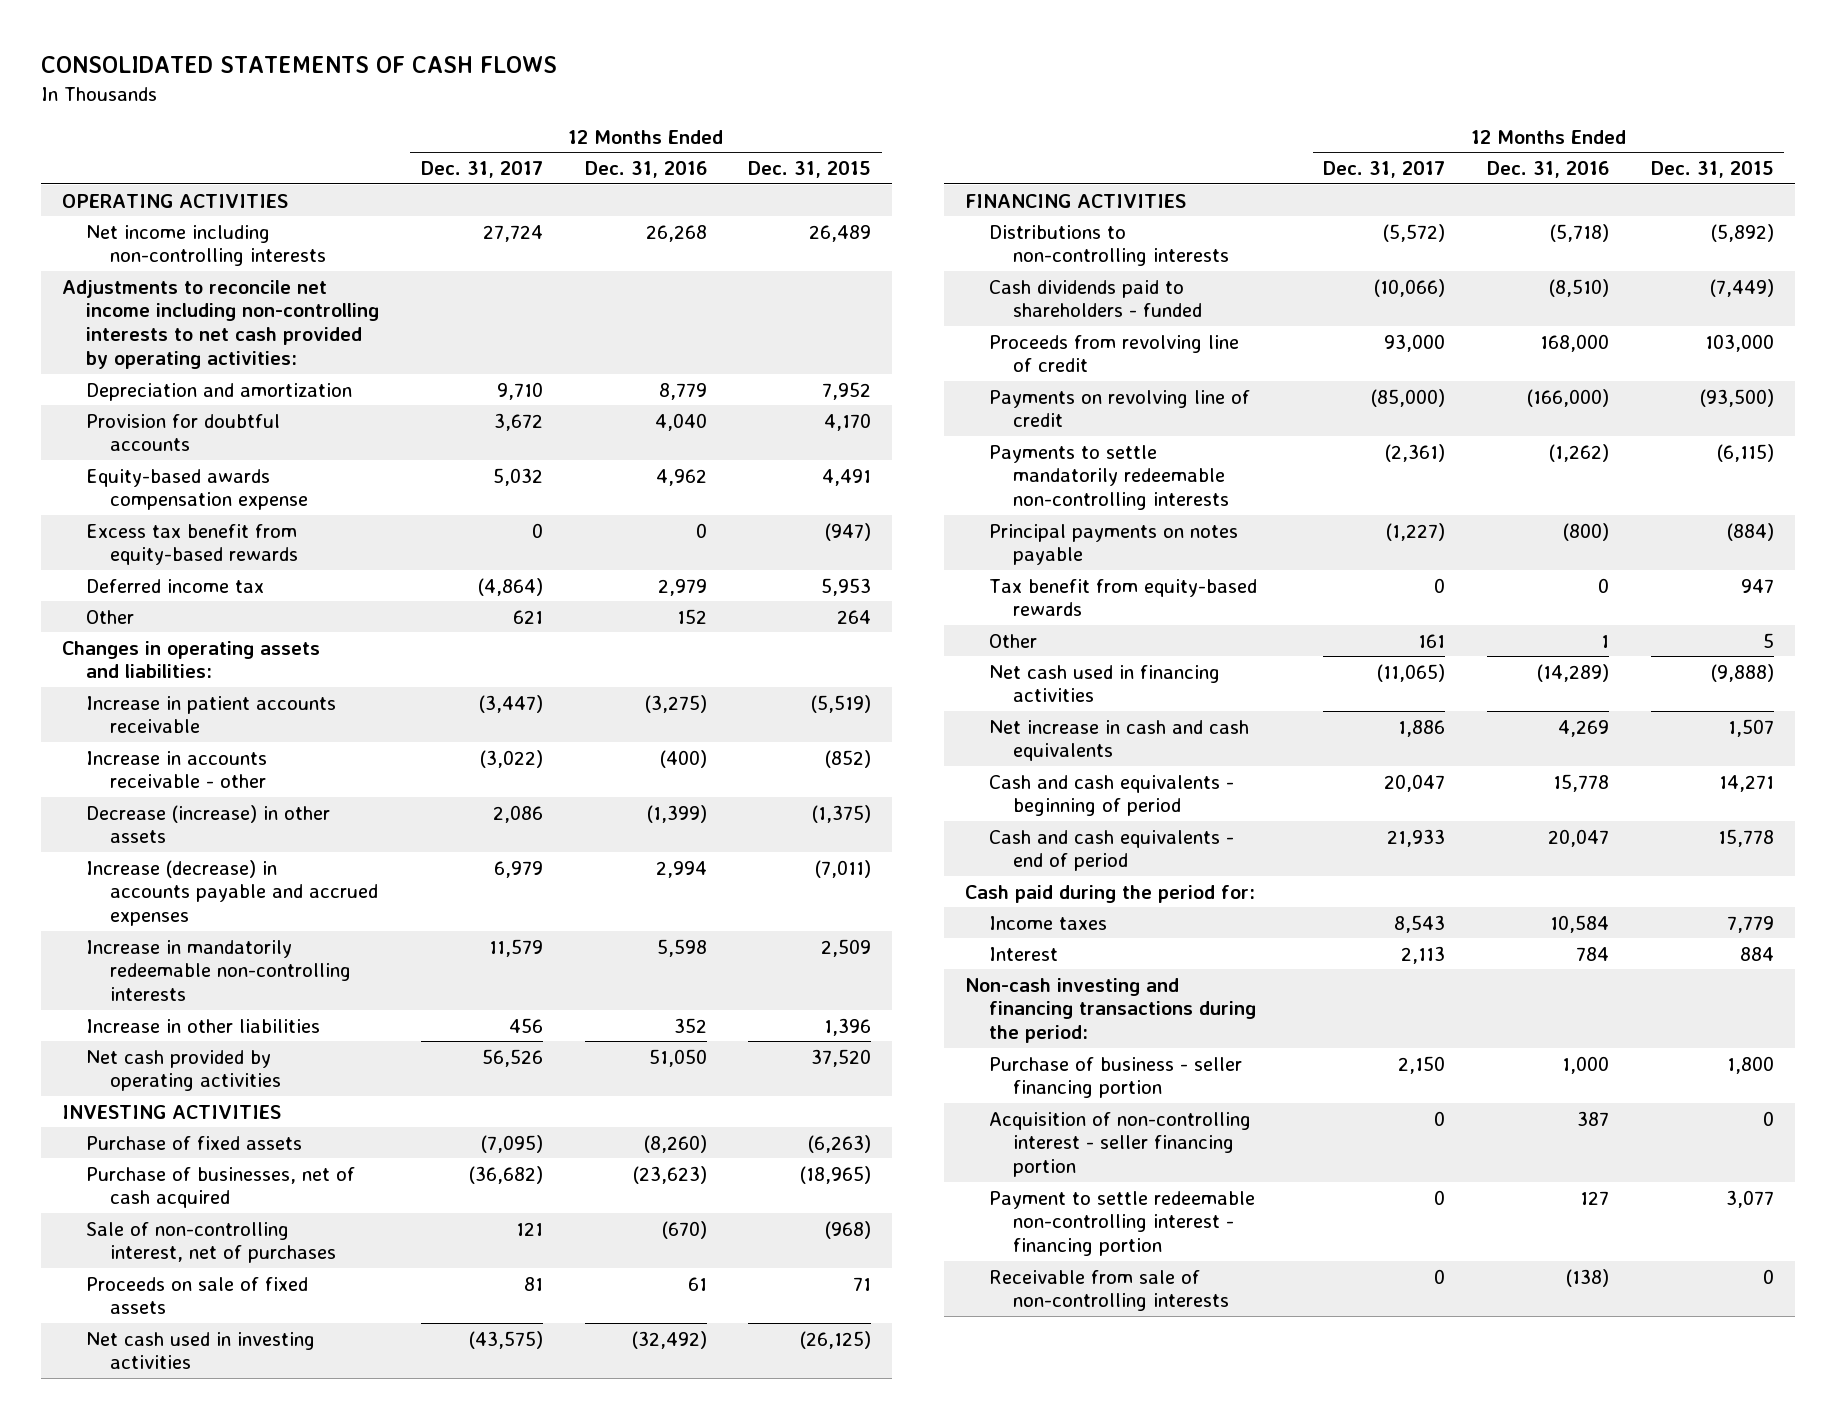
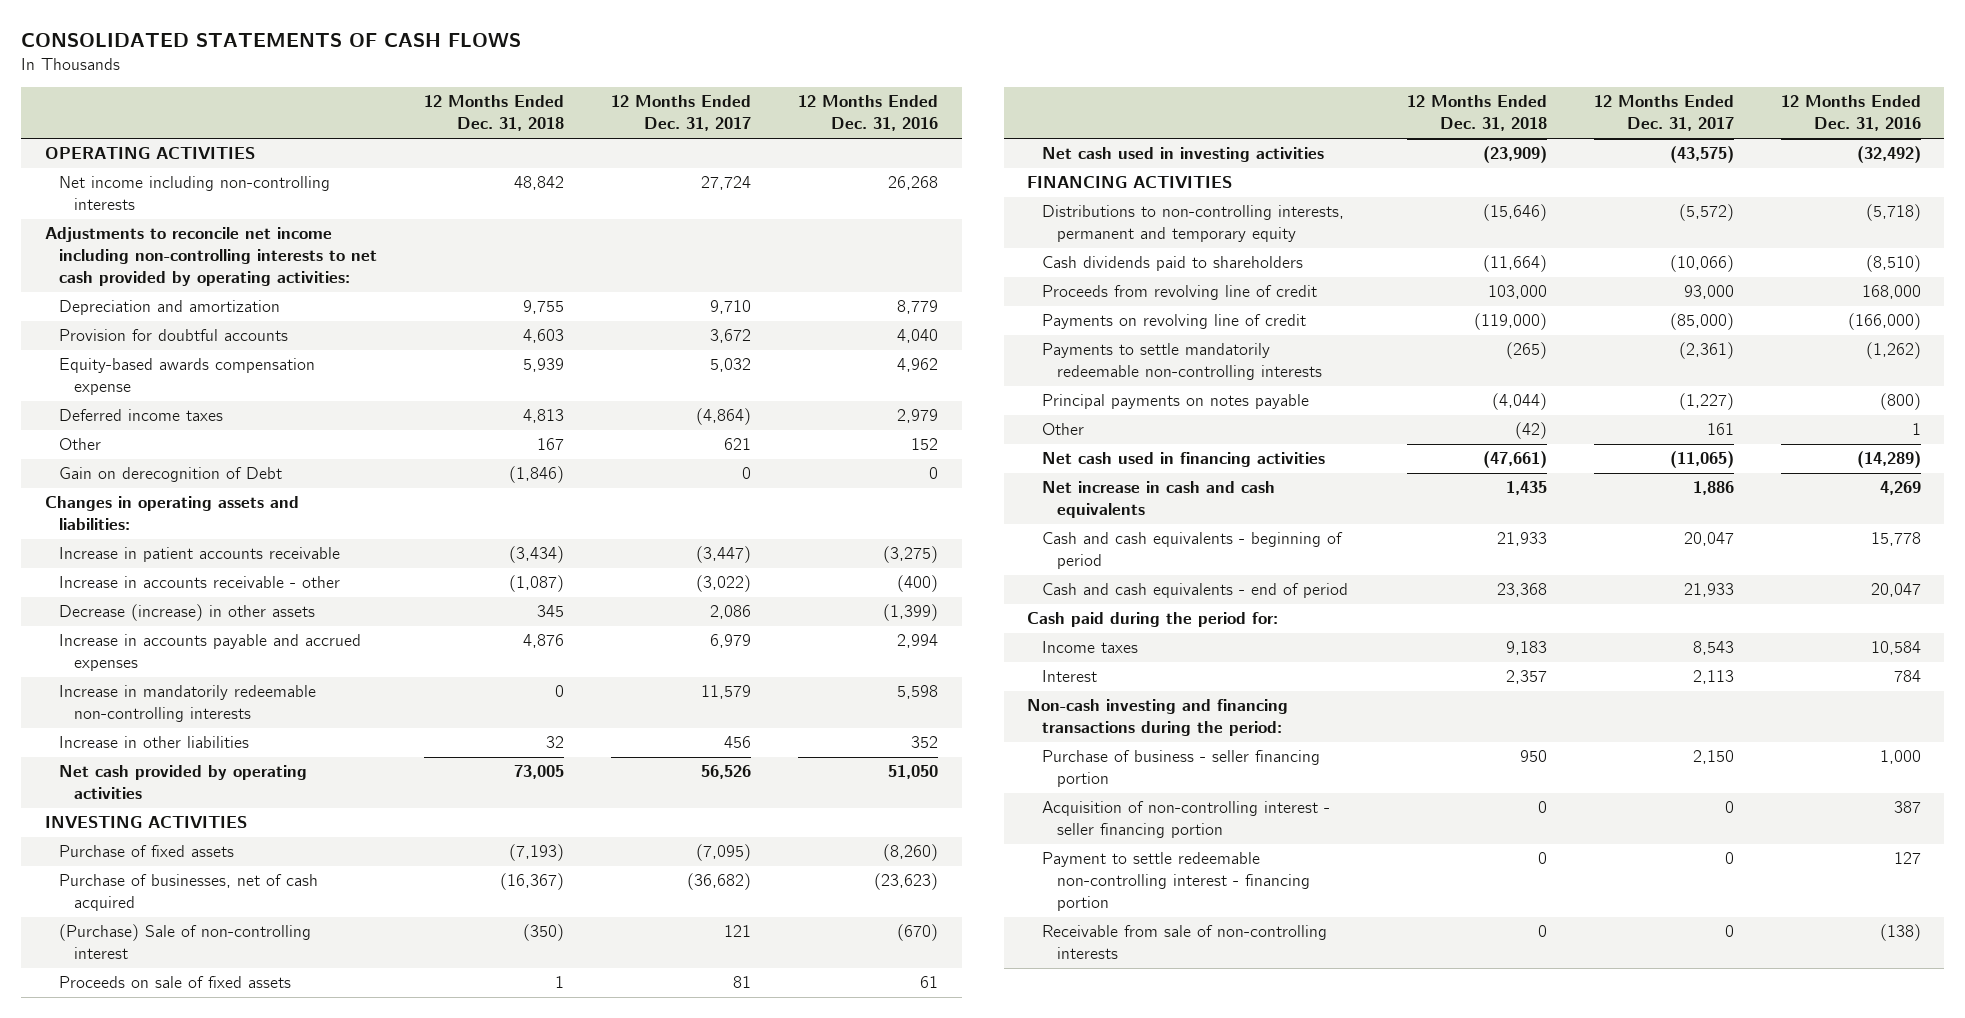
- | 12 Months Ended Dec. 31, 2017 | 12 Months Ended Dec. 31, 2016 | 12 Months Ended Dec. 31, 2015
+ | 12 Months Ended Dec. 31, 2018 | 12 Months Ended Dec. 31, 2017 | 12 Months Ended Dec. 31, 2016
- Excess tax benefit from equity-based rewards | 0 | 0 | (947)
- Deferred income tax | (4,864) | 2,979 | 5,953
+ Deferred income taxes | 4,813 | (4,864) | 2,979
+ Gain on derecognition of Debt | (1,846) | 0 | 0
- Increase (decrease) in accounts payable and accrued expenses | 6,979 | 2,994 | (7,011)
+ Increase in accounts payable and accrued expenses | 4,876 | 6,979 | 2,994
- Sale of non-controlling interest, net of purchases | 121 | (670) | (968)
+ (Purchase) Sale of non-controlling interest | (350) | 121 | (670)
- Distributions to non-controlling interests | (5,572) | (5,718) | (5,892)
- Cash dividends paid to shareholders - funded | (10,066) | (8,510) | (7,449)
+ Distributions to non-controlling interests, permanent and temporary equity | (15,646) | (5,572) | (5,718)
+ Cash dividends paid to shareholders | (11,664) | (10,066) | (8,510)
- Tax benefit from equity-based rewards | 0 | 0 | 947

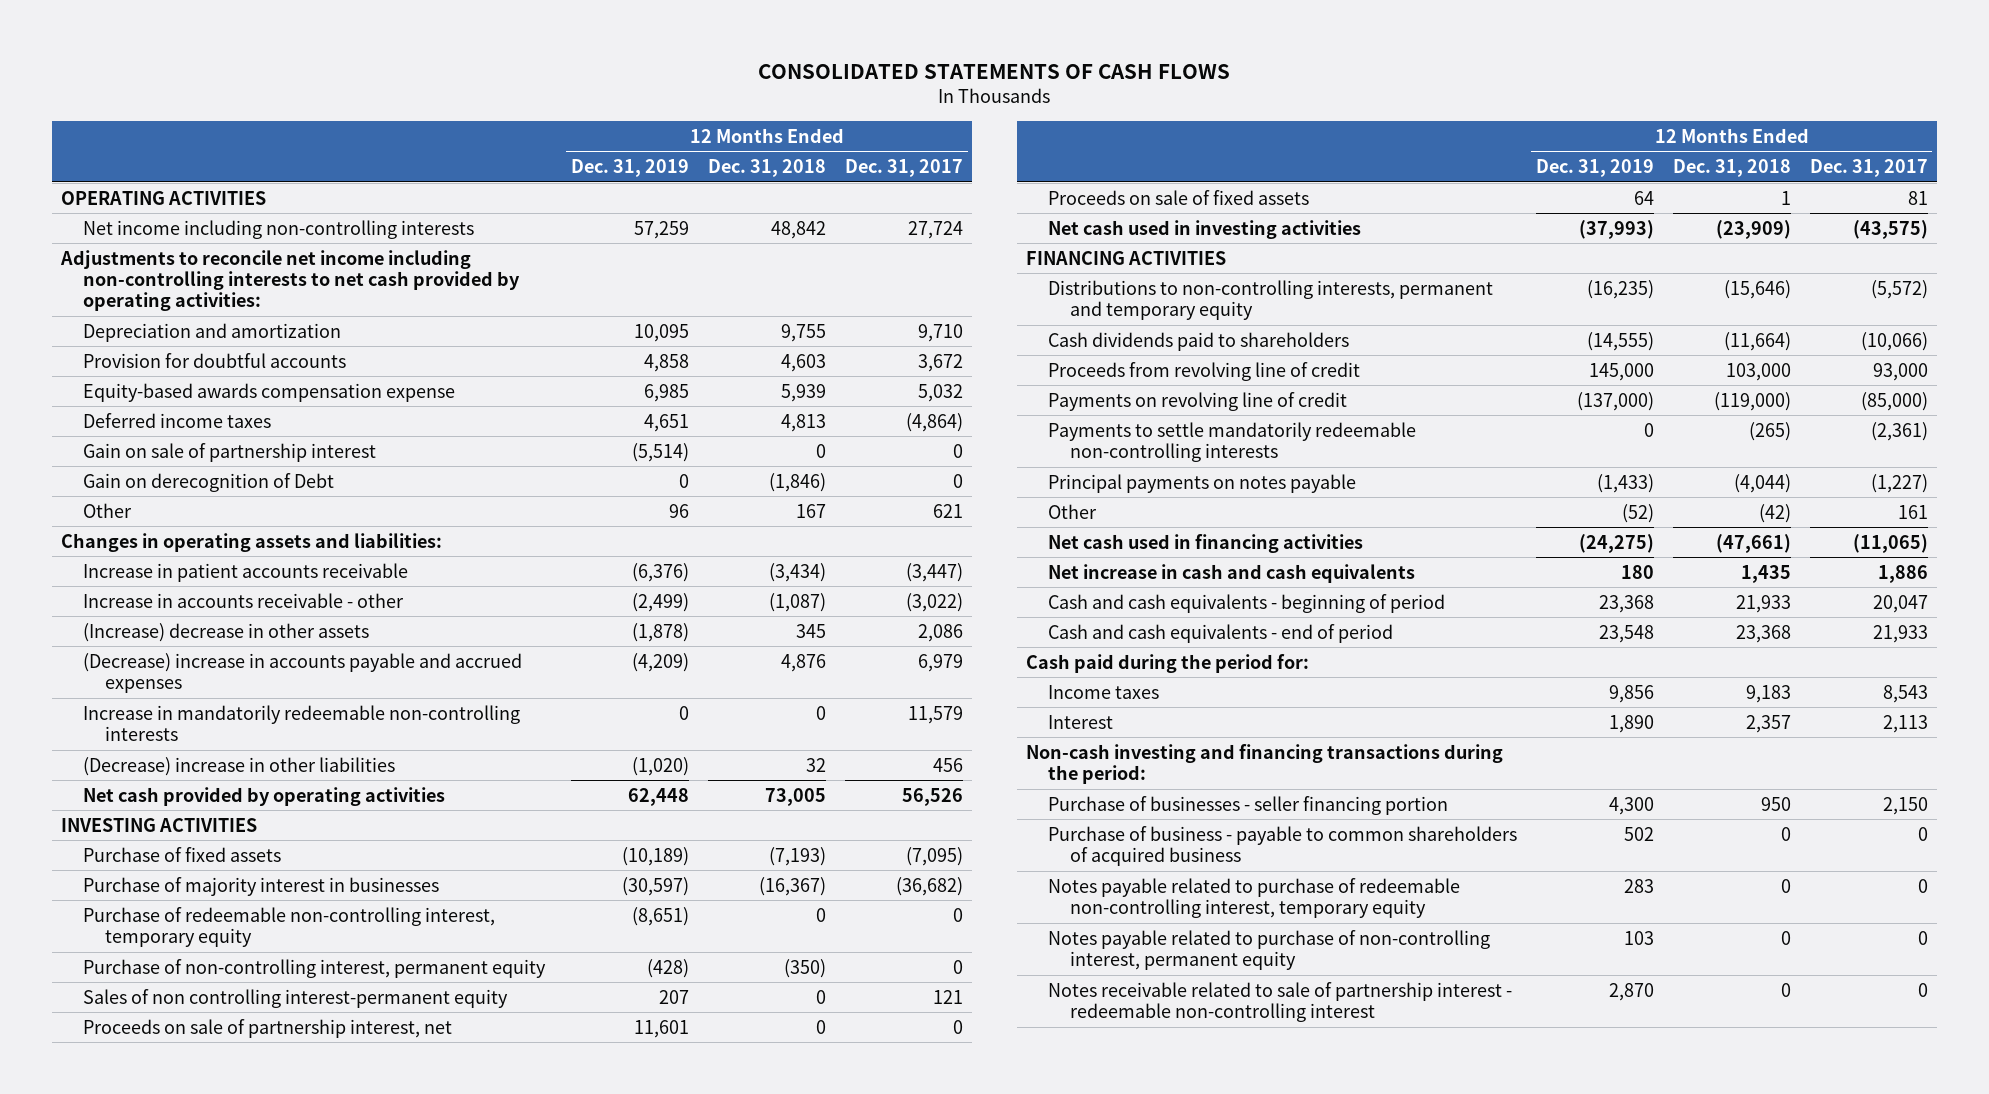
- | 12 Months Ended Dec. 31, 2018 | 12 Months Ended Dec. 31, 2017 | 12 Months Ended Dec. 31, 2016
+ | 12 Months Ended Dec. 31, 2019 | 12 Months Ended Dec. 31, 2018 | 12 Months Ended Dec. 31, 2017
+ Gain on sale of partnership interest | (5,514) | 0 | 0
moved down: Other | 96 | 167 | 621
- Decrease (increase) in other assets | 345 | 2,086 | (1,399)
- Increase in accounts payable and accrued expenses | 4,876 | 6,979 | 2,994
+ (Increase) decrease in other assets | (1,878) | 345 | 2,086
+ (Decrease) increase in accounts payable and accrued expenses | (4,209) | 4,876 | 6,979
- Increase in other liabilities | 32 | 456 | 352
+ (Decrease) increase in other liabilities | (1,020) | 32 | 456
- Purchase of businesses, net of cash acquired | (16,367) | (36,682) | (23,623)
- (Purchase) Sale of non-controlling interest | (350) | 121 | (670)
+ Purchase of majority interest in businesses | (30,597) | (16,367) | (36,682)
+ Purchase of redeemable non-controlling interest, temporary equity | (8,651) | 0 | 0
+ Purchase of non-controlling interest, permanent equity | (428) | (350) | 0
+ Sales of non controlling interest-permanent equity | 207 | 0 | 121
+ Proceeds on sale of partnership interest, net | 11,601 | 0 | 0
- Purchase of business - seller financing portion | 950 | 2,150 | 1,000
- Acquisition of non-controlling interest - seller financing portion | 0 | 0 | 387
- Payment to settle redeemable non-controlling interest - financing portion | 0 | 0 | 127
- Receivable from sale of non-controlling interests | 0 | 0 | (138)
+ Purchase of businesses - seller financing portion | 4,300 | 950 | 2,150
+ Purchase of business - payable to common shareholders of acquired business | 502 | 0 | 0
+ Notes payable related to purchase of redeemable non-controlling interest, temporary equity | 283 | 0 | 0
+ Notes payable related to purchase of non-controlling interest, permanent equity | 103 | 0 | 0
+ Notes receivable related to sale of partnership interest - redeemable non-controlling interest | 2,870 | 0 | 0

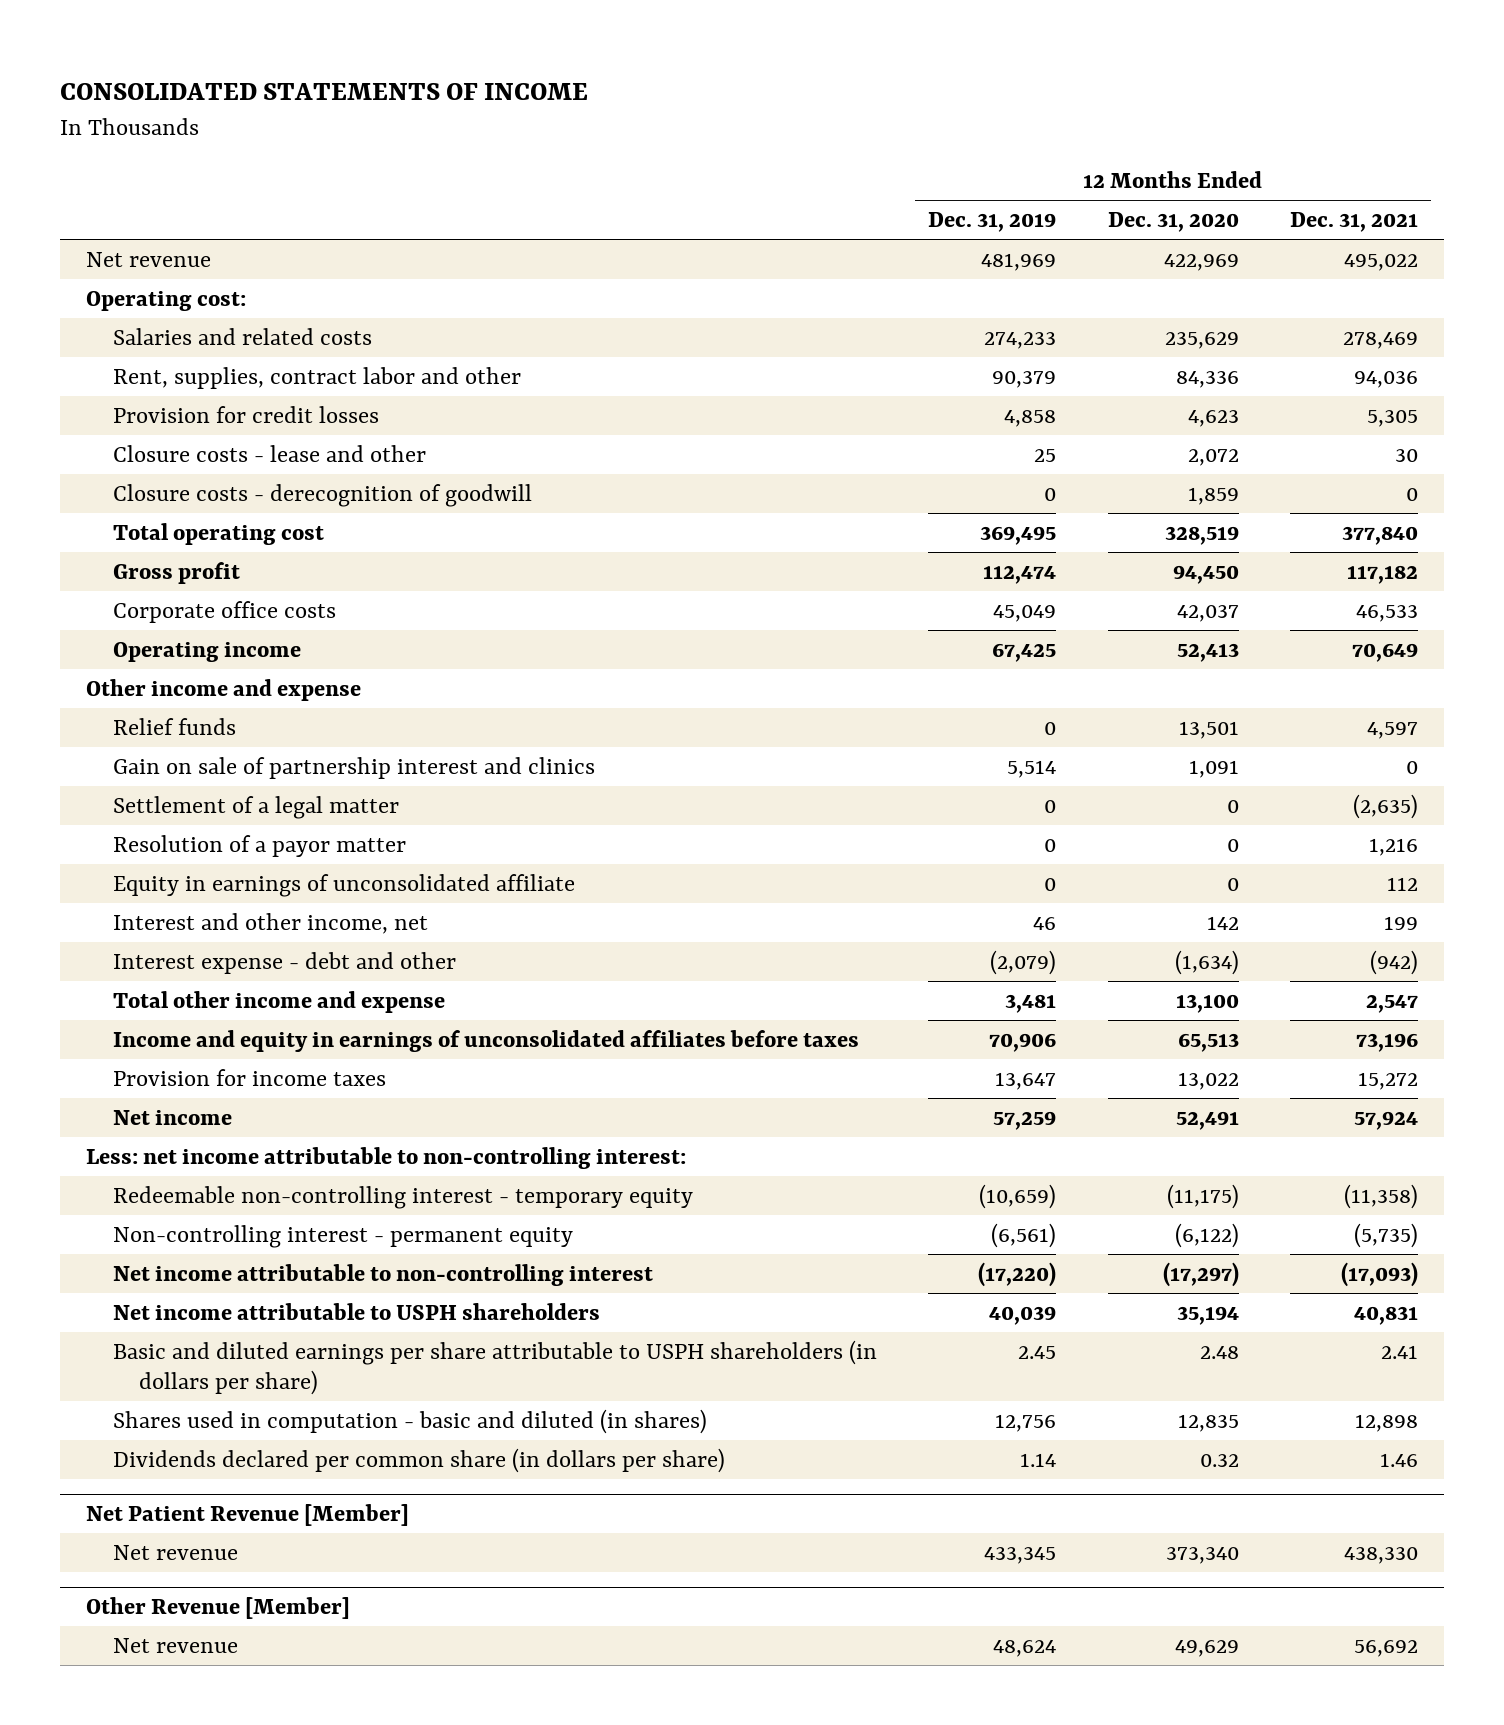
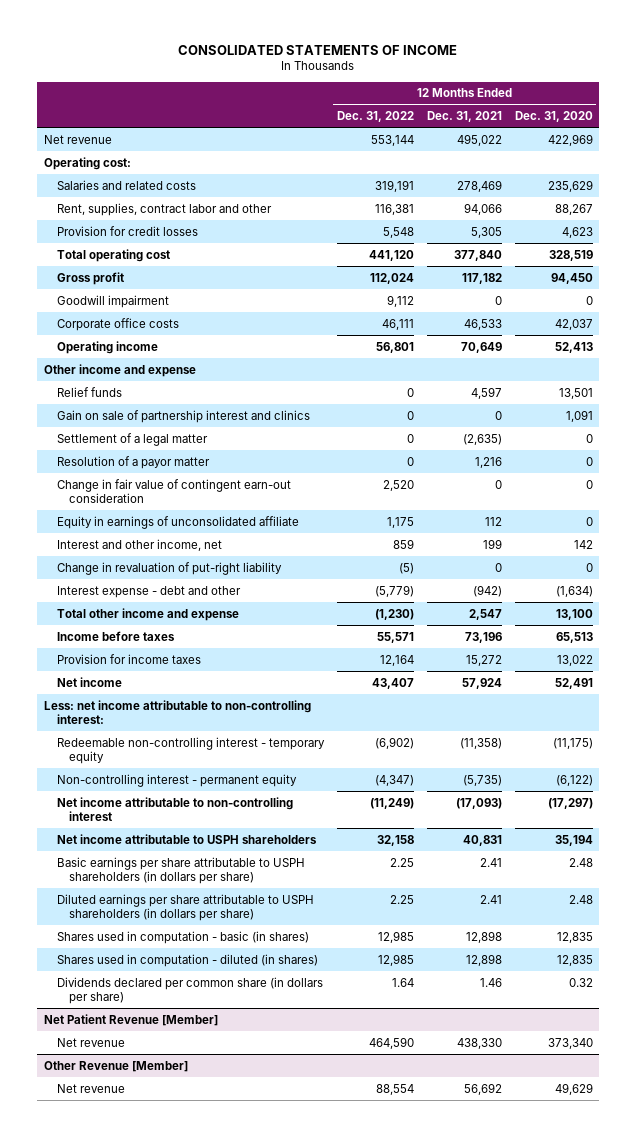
- | 12 Months Ended Dec. 31, 2019 | 12 Months Ended Dec. 31, 2020 | 12 Months Ended Dec. 31, 2021
+ | 12 Months Ended Dec. 31, 2022 | 12 Months Ended Dec. 31, 2021 | 12 Months Ended Dec. 31, 2020
- Rent, supplies, contract labor and other | 90,379 | 84,336 | 94,036
+ Rent, supplies, contract labor and other | 116,381 | 94,066 | 88,267
- Closure costs - lease and other | 25 | 2,072 | 30
- Closure costs - derecognition of goodwill | 0 | 1,859 | 0
+ Goodwill impairment | 9,112 | 0 | 0
+ Change in fair value of contingent earn-out consideration | 2,520 | 0 | 0
+ Change in revaluation of put-right liability | (5) | 0 | 0
- Income and equity in earnings of unconsolidated affiliates before taxes | 70,906 | 65,513 | 73,196
+ Income before taxes | 55,571 | 73,196 | 65,513
- Basic and diluted earnings per share attributable to USPH shareholders (in dollars per share) | 2.45 | 2.48 | 2.41
- Shares used in computation - basic and diluted (in shares) | 12,756 | 12,835 | 12,898
+ Basic earnings per share attributable to USPH shareholders (in dollars per share) | 2.25 | 2.41 | 2.48
+ Diluted earnings per share attributable to USPH shareholders (in dollars per share) | 2.25 | 2.41 | 2.48
+ Shares used in computation - basic (in shares) | 12,985 | 12,898 | 12,835
+ Shares used in computation - diluted (in shares) | 12,985 | 12,898 | 12,835

